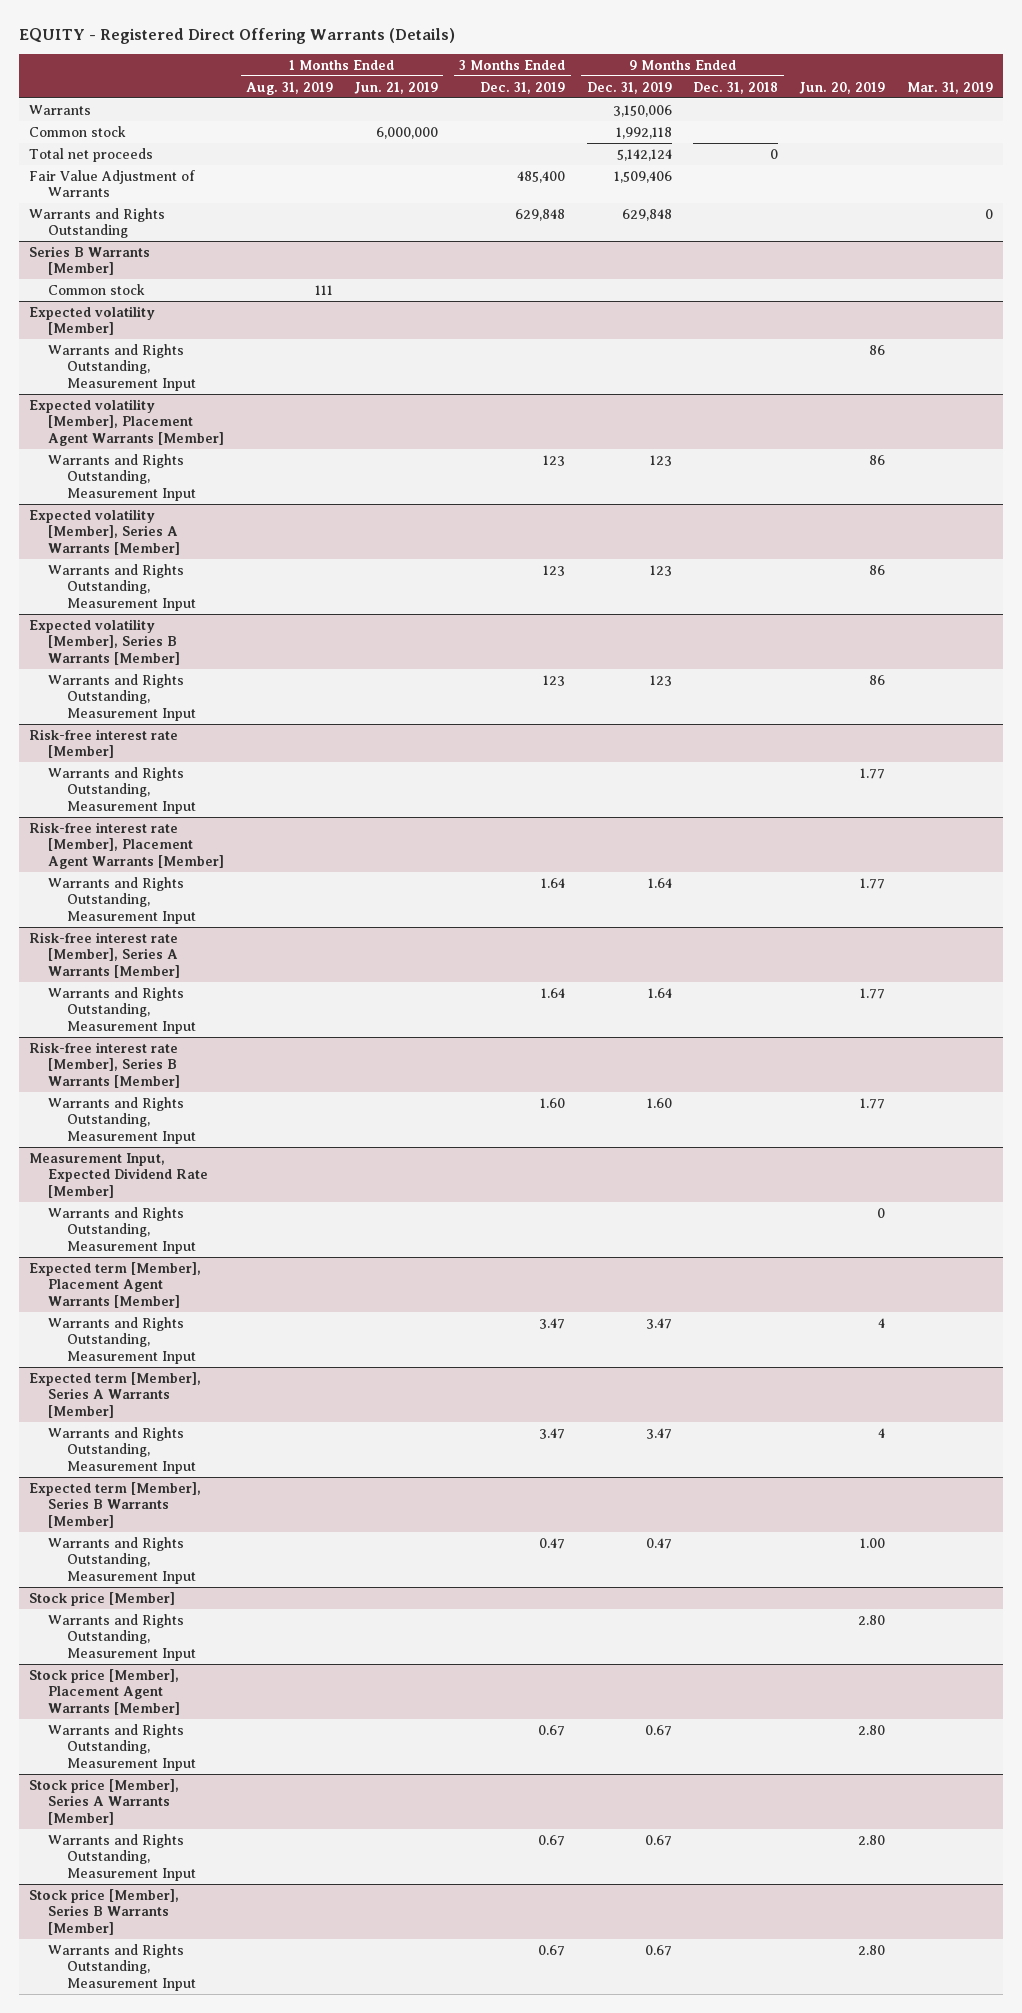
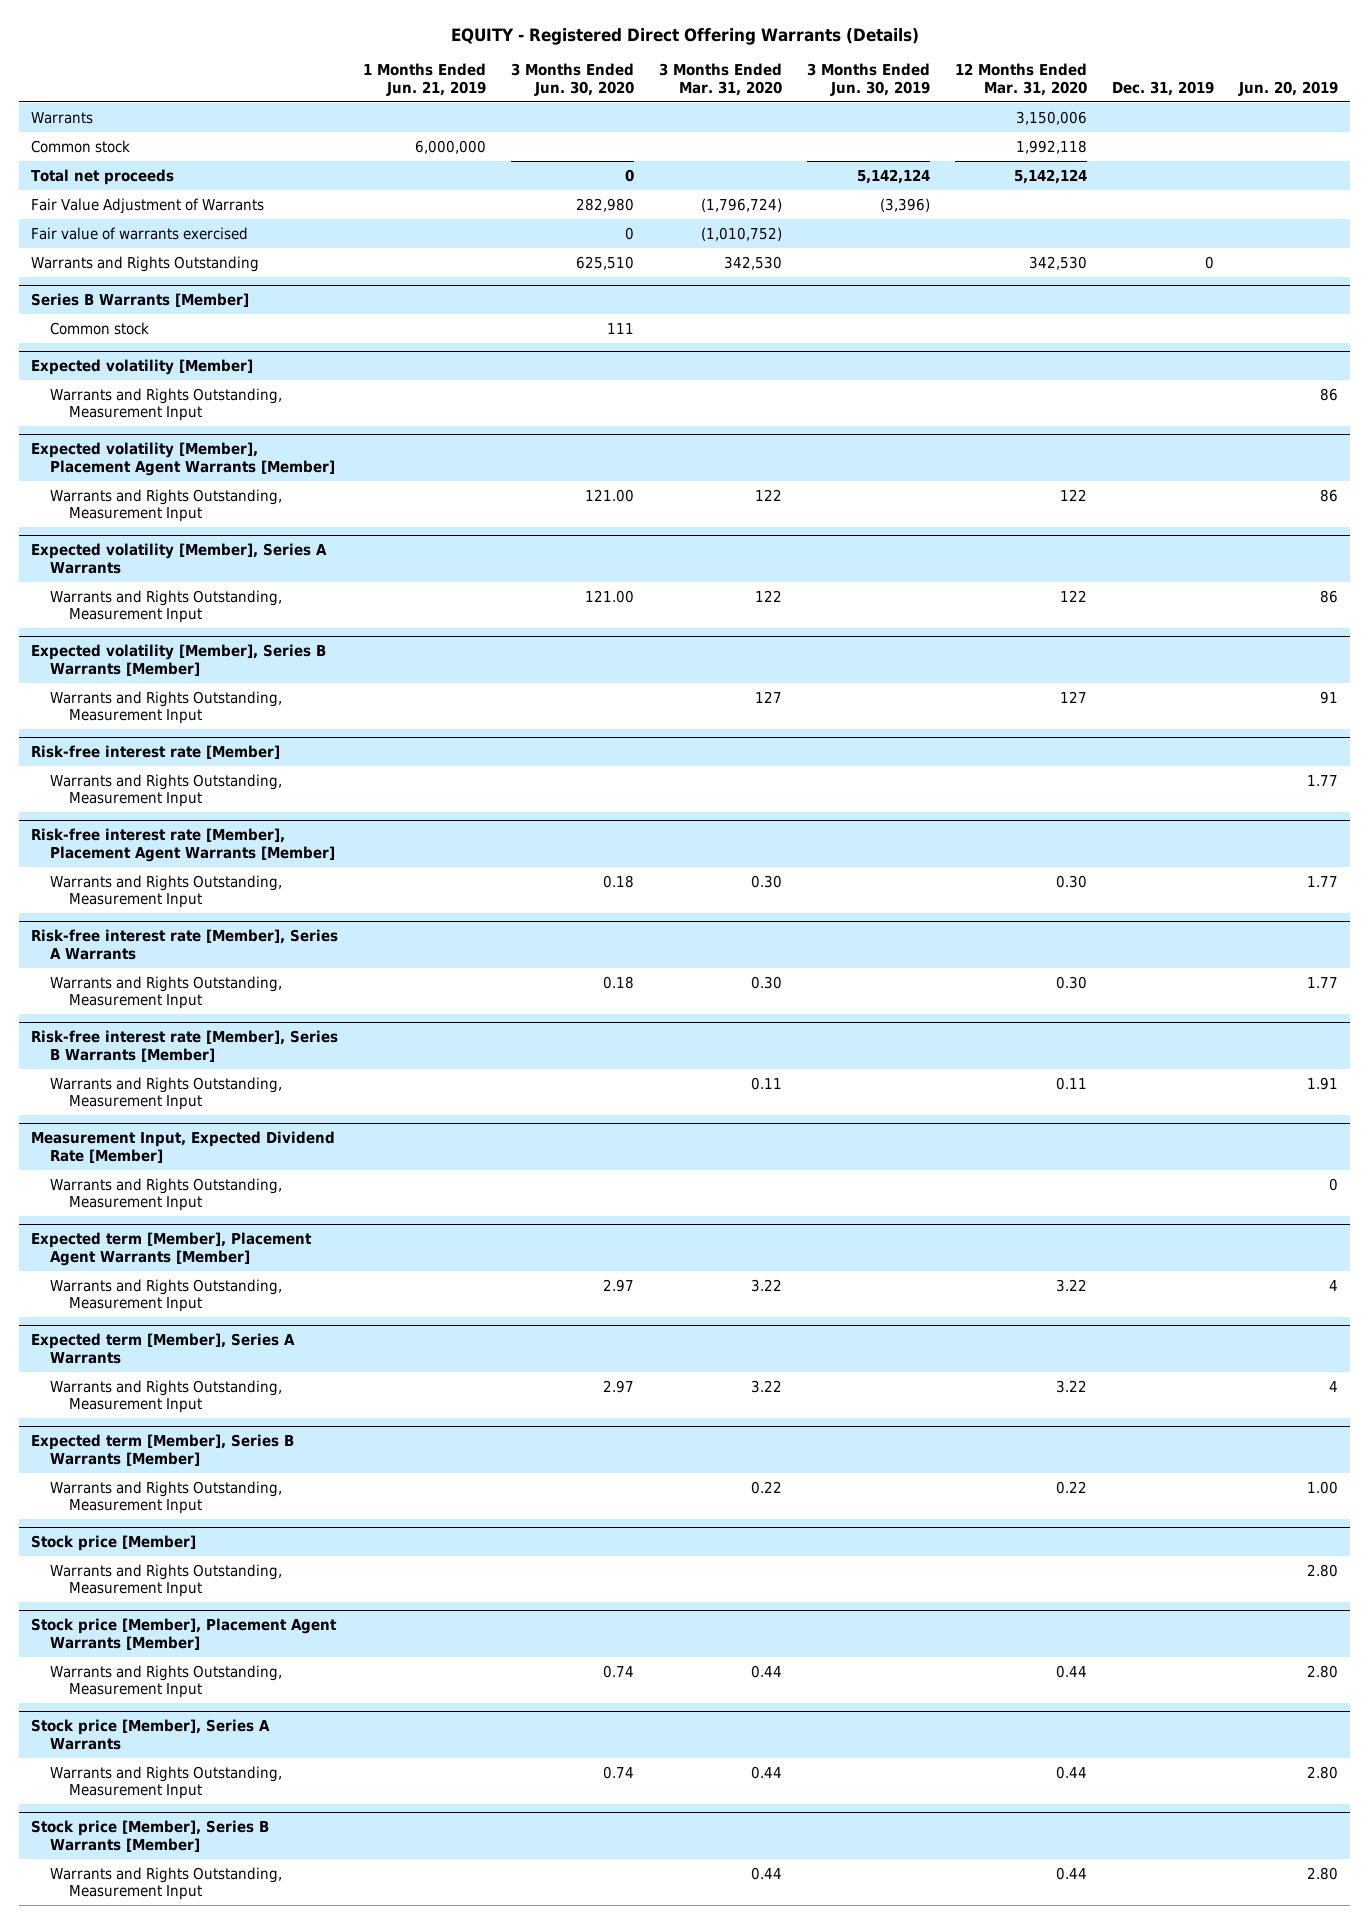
- | 1 Months Ended Aug. 31, 2019 | 1 Months Ended Jun. 21, 2019 | 3 Months Ended Dec. 31, 2019 | 9 Months Ended Dec. 31, 2019 | 9 Months Ended Dec. 31, 2018 | Jun. 20, 2019 | Mar. 31, 2019
+ | 1 Months Ended Jun. 21, 2019 | 3 Months Ended Jun. 30, 2020 | 3 Months Ended Mar. 31, 2020 | 3 Months Ended Jun. 30, 2019 | 12 Months Ended Mar. 31, 2020 | Dec. 31, 2019 | Jun. 20, 2019
+ Fair value of warrants exercised | | 0 | (1,010,752) | | | |
- Expected volatility [Member], Series A Warrants [Member]
+ Expected volatility [Member], Series A Warrants
@ Expected volatility [Member], Series B Warrants [Member]
- Warrants and Rights Outstanding, Measurement Input | | | 123 | 123 | | 86 |
+ Warrants and Rights Outstanding, Measurement Input | | | 127 | | 127 | | 91
- Risk-free interest rate [Member], Series A Warrants [Member]
+ Risk-free interest rate [Member], Series A Warrants
@ Risk-free interest rate [Member], Series B Warrants [Member]
- Warrants and Rights Outstanding, Measurement Input | | | 1.60 | 1.60 | | 1.77 |
+ Warrants and Rights Outstanding, Measurement Input | | | 0.11 | | 0.11 | | 1.91
- Expected term [Member], Series A Warrants [Member]
+ Expected term [Member], Series A Warrants
- Stock price [Member], Series A Warrants [Member]
+ Stock price [Member], Series A Warrants

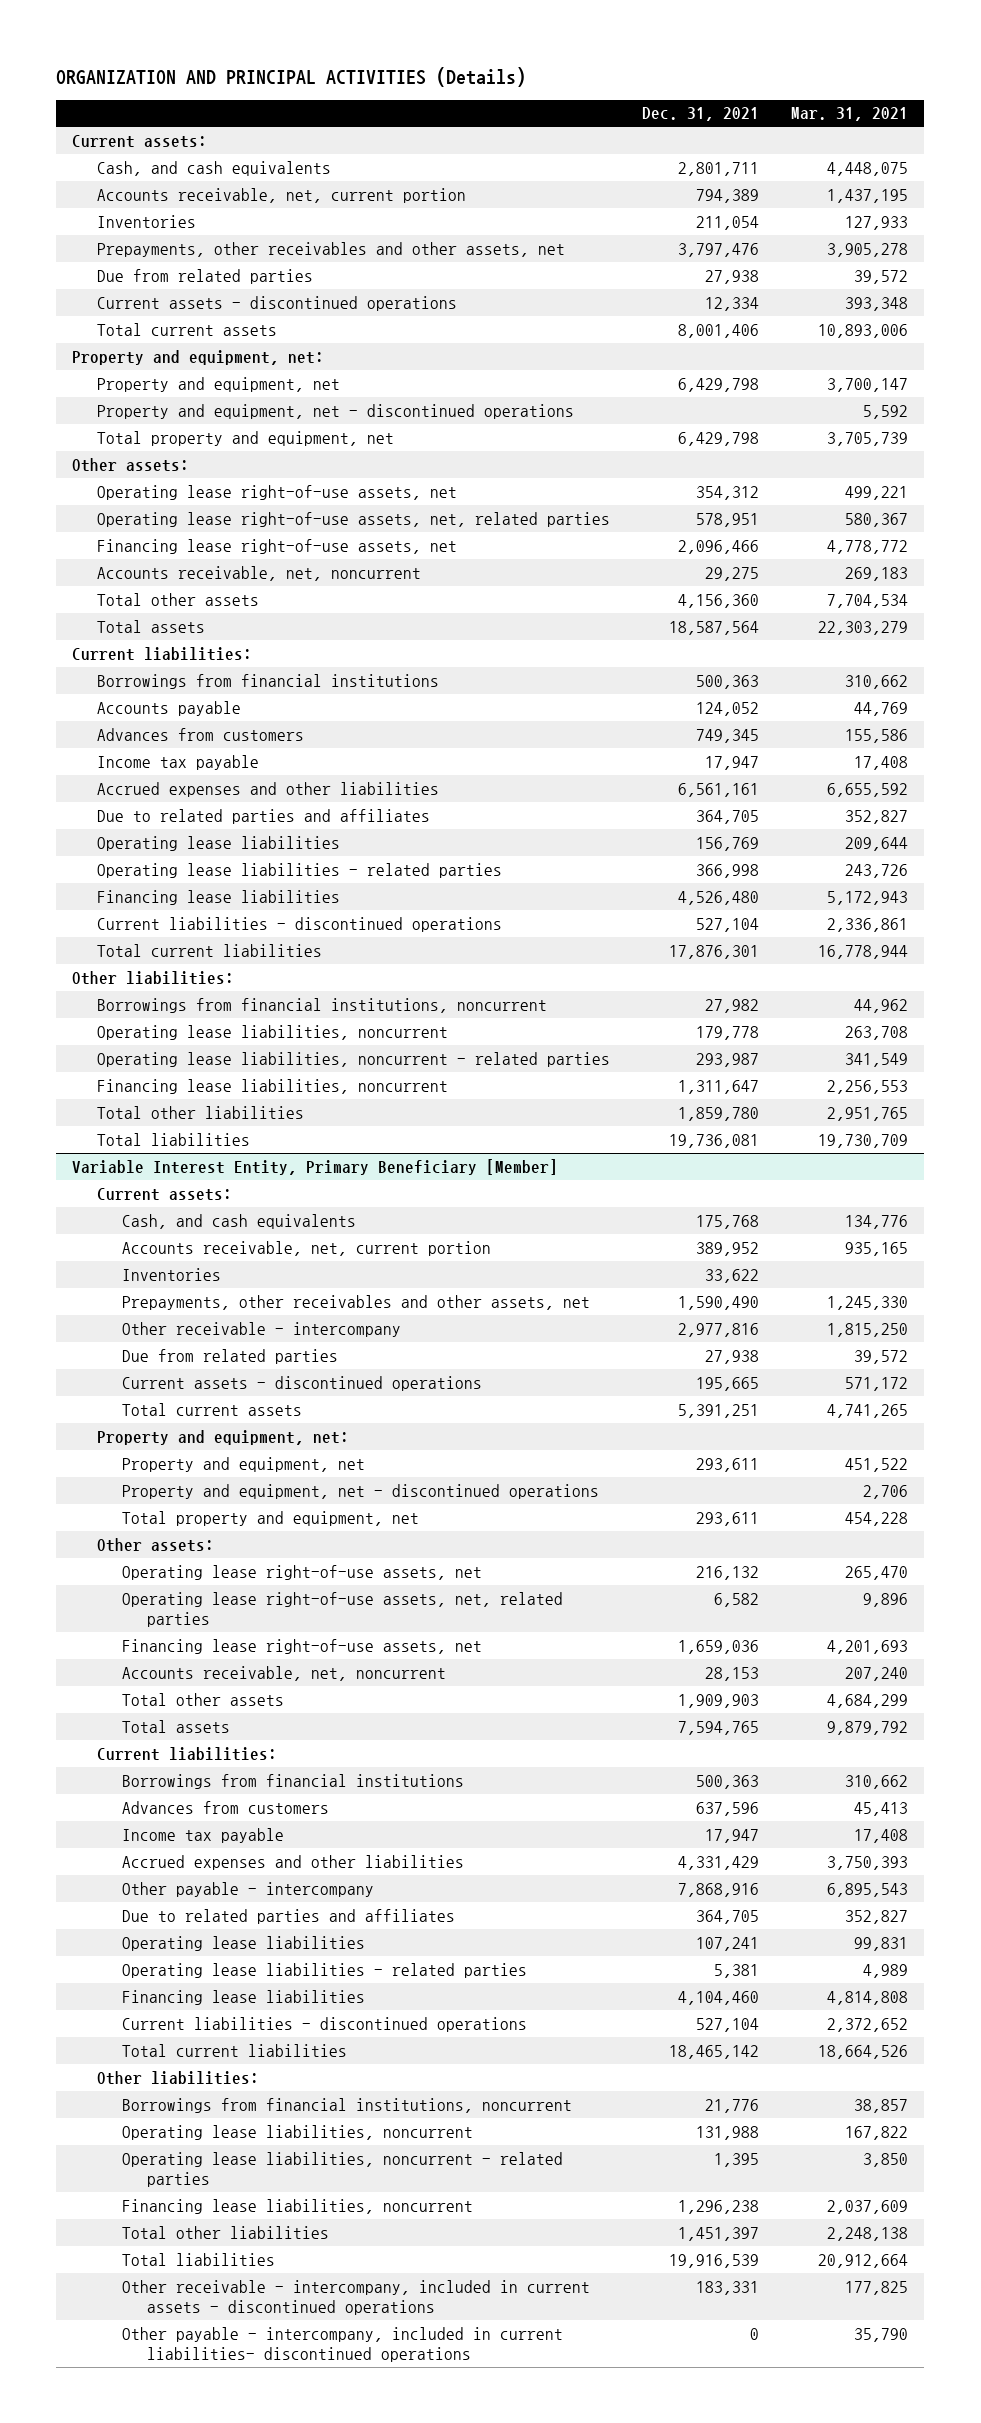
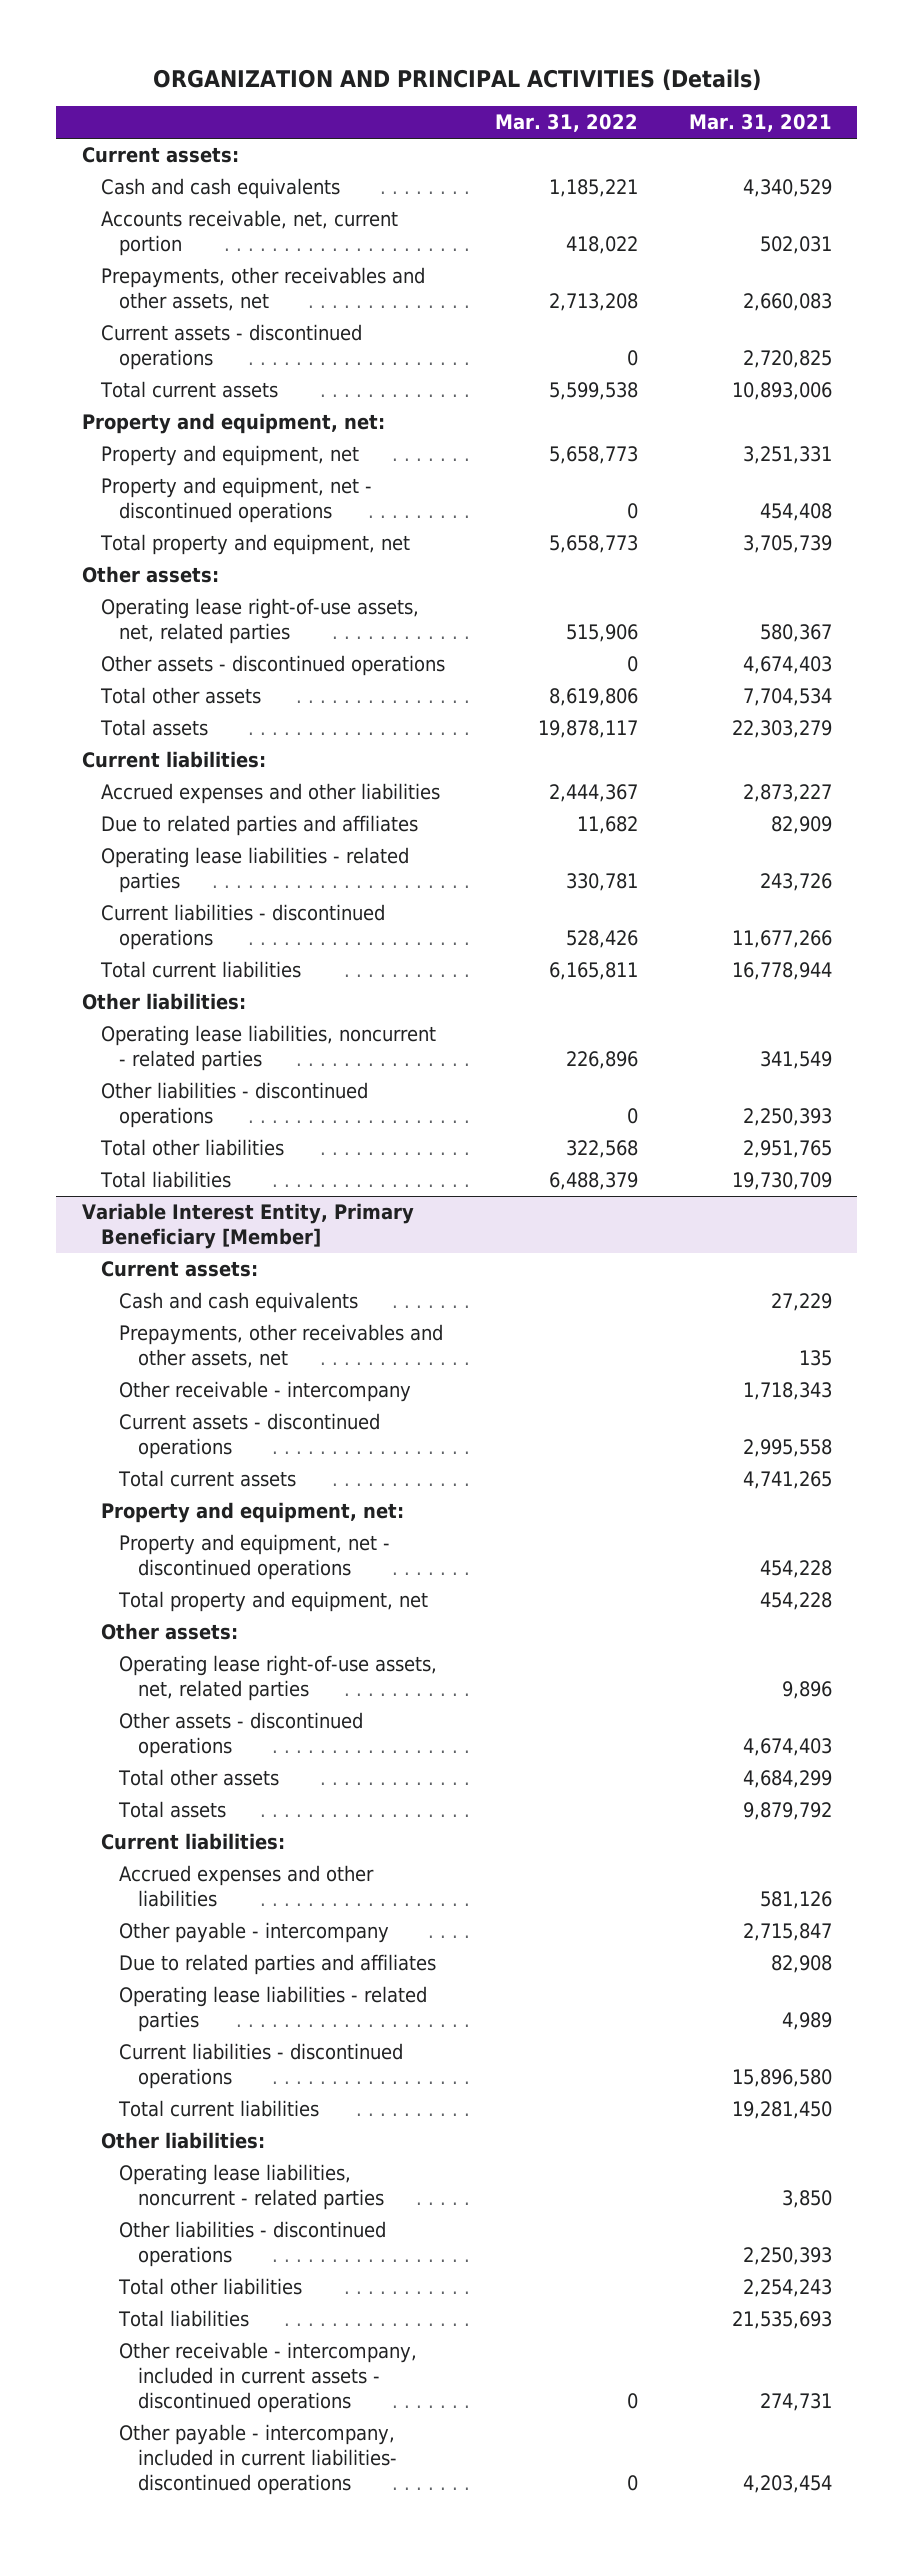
- | Dec. 31, 2021 | Mar. 31, 2021
+ | Mar. 31, 2022 | Mar. 31, 2021
- Cash, and cash equivalents | 2,801,711 | 4,448,075
- Accounts receivable, net, current portion | 794,389 | 1,437,195
- Inventories | 211,054 | 127,933
- Prepayments, other receivables and other assets, net | 3,797,476 | 3,905,278
- Due from related parties | 27,938 | 39,572
- Current assets - discontinued operations | 12,334 | 393,348
+ Cash and cash equivalents | 1,185,221 | 4,340,529
+ Accounts receivable, net, current portion | 418,022 | 502,031
+ Prepayments, other receivables and other assets, net | 2,713,208 | 2,660,083
+ Current assets - discontinued operations | 0 | 2,720,825
- Property and equipment, net | 6,429,798 | 3,700,147
- Property and equipment, net - discontinued operations | | 5,592
+ Property and equipment, net | 5,658,773 | 3,251,331
+ Property and equipment, net - discontinued operations | 0 | 454,408
- Operating lease right-of-use assets, net | 354,312 | 499,221
- Financing lease right-of-use assets, net | 2,096,466 | 4,778,772
- Accounts receivable, net, noncurrent | 29,275 | 269,183
+ Other assets - discontinued operations | 0 | 4,674,403
- Borrowings from financial institutions | 500,363 | 310,662
- Accounts payable | 124,052 | 44,769
- Advances from customers | 749,345 | 155,586
- Income tax payable | 17,947 | 17,408
- Accrued expenses and other liabilities | 6,561,161 | 6,655,592
- Due to related parties and affiliates | 364,705 | 352,827
- Operating lease liabilities | 156,769 | 209,644
+ Accrued expenses and other liabilities | 2,444,367 | 2,873,227
+ Due to related parties and affiliates | 11,682 | 82,909
- Financing lease liabilities | 4,526,480 | 5,172,943
- Current liabilities - discontinued operations | 527,104 | 2,336,861
+ Current liabilities - discontinued operations | 528,426 | 11,677,266
- Borrowings from financial institutions, noncurrent | 27,982 | 44,962
- Operating lease liabilities, noncurrent | 179,778 | 263,708
- Financing lease liabilities, noncurrent | 1,311,647 | 2,256,553
+ Other liabilities - discontinued operations | 0 | 2,250,393
@ Variable Interest Entity, Primary Beneficiary [Member]
- Cash, and cash equivalents | 175,768 | 134,776
- Accounts receivable, net, current portion | 389,952 | 935,165
- Inventories | 33,622 |
- Prepayments, other receivables and other assets, net | 1,590,490 | 1,245,330
- Other receivable - intercompany | 2,977,816 | 1,815,250
- Due from related parties | 27,938 | 39,572
- Current assets - discontinued operations | 195,665 | 571,172
+ Cash and cash equivalents | | 27,229
+ Prepayments, other receivables and other assets, net | | 135
+ Other receivable - intercompany | | 1,718,343
+ Current assets - discontinued operations | | 2,995,558
- Property and equipment, net | 293,611 | 451,522
- Property and equipment, net - discontinued operations | | 2,706
+ Property and equipment, net - discontinued operations | | 454,228
- Operating lease right-of-use assets, net | 216,132 | 265,470
- Financing lease right-of-use assets, net | 1,659,036 | 4,201,693
- Accounts receivable, net, noncurrent | 28,153 | 207,240
+ Other assets - discontinued operations | | 4,674,403
- Borrowings from financial institutions | 500,363 | 310,662
- Advances from customers | 637,596 | 45,413
- Income tax payable | 17,947 | 17,408
- Accrued expenses and other liabilities | 4,331,429 | 3,750,393
- Other payable - intercompany | 7,868,916 | 6,895,543
- Due to related parties and affiliates | 364,705 | 352,827
- Operating lease liabilities | 107,241 | 99,831
+ Accrued expenses and other liabilities | | 581,126
+ Other payable - intercompany | | 2,715,847
+ Due to related parties and affiliates | | 82,908
- Financing lease liabilities | 4,104,460 | 4,814,808
- Current liabilities - discontinued operations | 527,104 | 2,372,652
- Total current liabilities | 18,465,142 | 18,664,526
+ Current liabilities - discontinued operations | | 15,896,580
+ Total current liabilities | | 19,281,450
- Borrowings from financial institutions, noncurrent | 21,776 | 38,857
- Operating lease liabilities, noncurrent | 131,988 | 167,822
- Financing lease liabilities, noncurrent | 1,296,238 | 2,037,609
- Total other liabilities | 1,451,397 | 2,248,138
- Total liabilities | 19,916,539 | 20,912,664
- Other receivable - intercompany, included in current assets - discontinued operations | 183,331 | 177,825
- Other payable - intercompany, included in current liabilities- discontinued operations | 0 | 35,790
+ Other liabilities - discontinued operations | | 2,250,393
+ Total other liabilities | | 2,254,243
+ Total liabilities | | 21,535,693
+ Other receivable - intercompany, included in current assets - discontinued operations | 0 | 274,731
+ Other payable - intercompany, included in current liabilities- discontinued operations | 0 | 4,203,454

